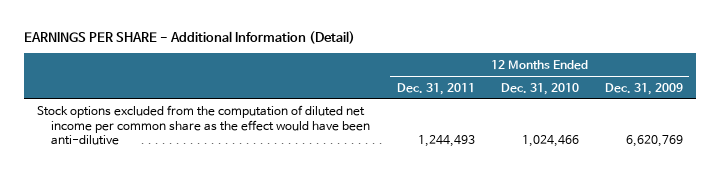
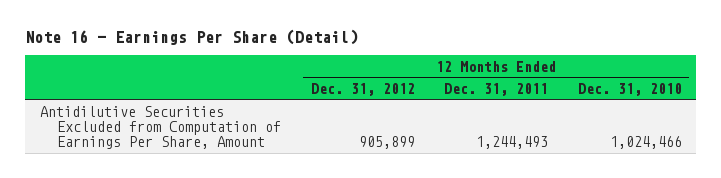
- EARNINGS PER SHARE - Additional Information (Detail)
+ Note 16 - Earnings Per Share (Detail)
- | 12 Months Ended Dec. 31, 2011 | 12 Months Ended Dec. 31, 2010 | 12 Months Ended Dec. 31, 2009
+ | 12 Months Ended Dec. 31, 2012 | 12 Months Ended Dec. 31, 2011 | 12 Months Ended Dec. 31, 2010
- Stock options excluded from the computation of diluted net income per common share as the effect would have been anti-dilutive | 1,244,493 | 1,024,466 | 6,620,769
+ Antidilutive Securities Excluded from Computation of Earnings Per Share, Amount | 905,899 | 1,244,493 | 1,024,466

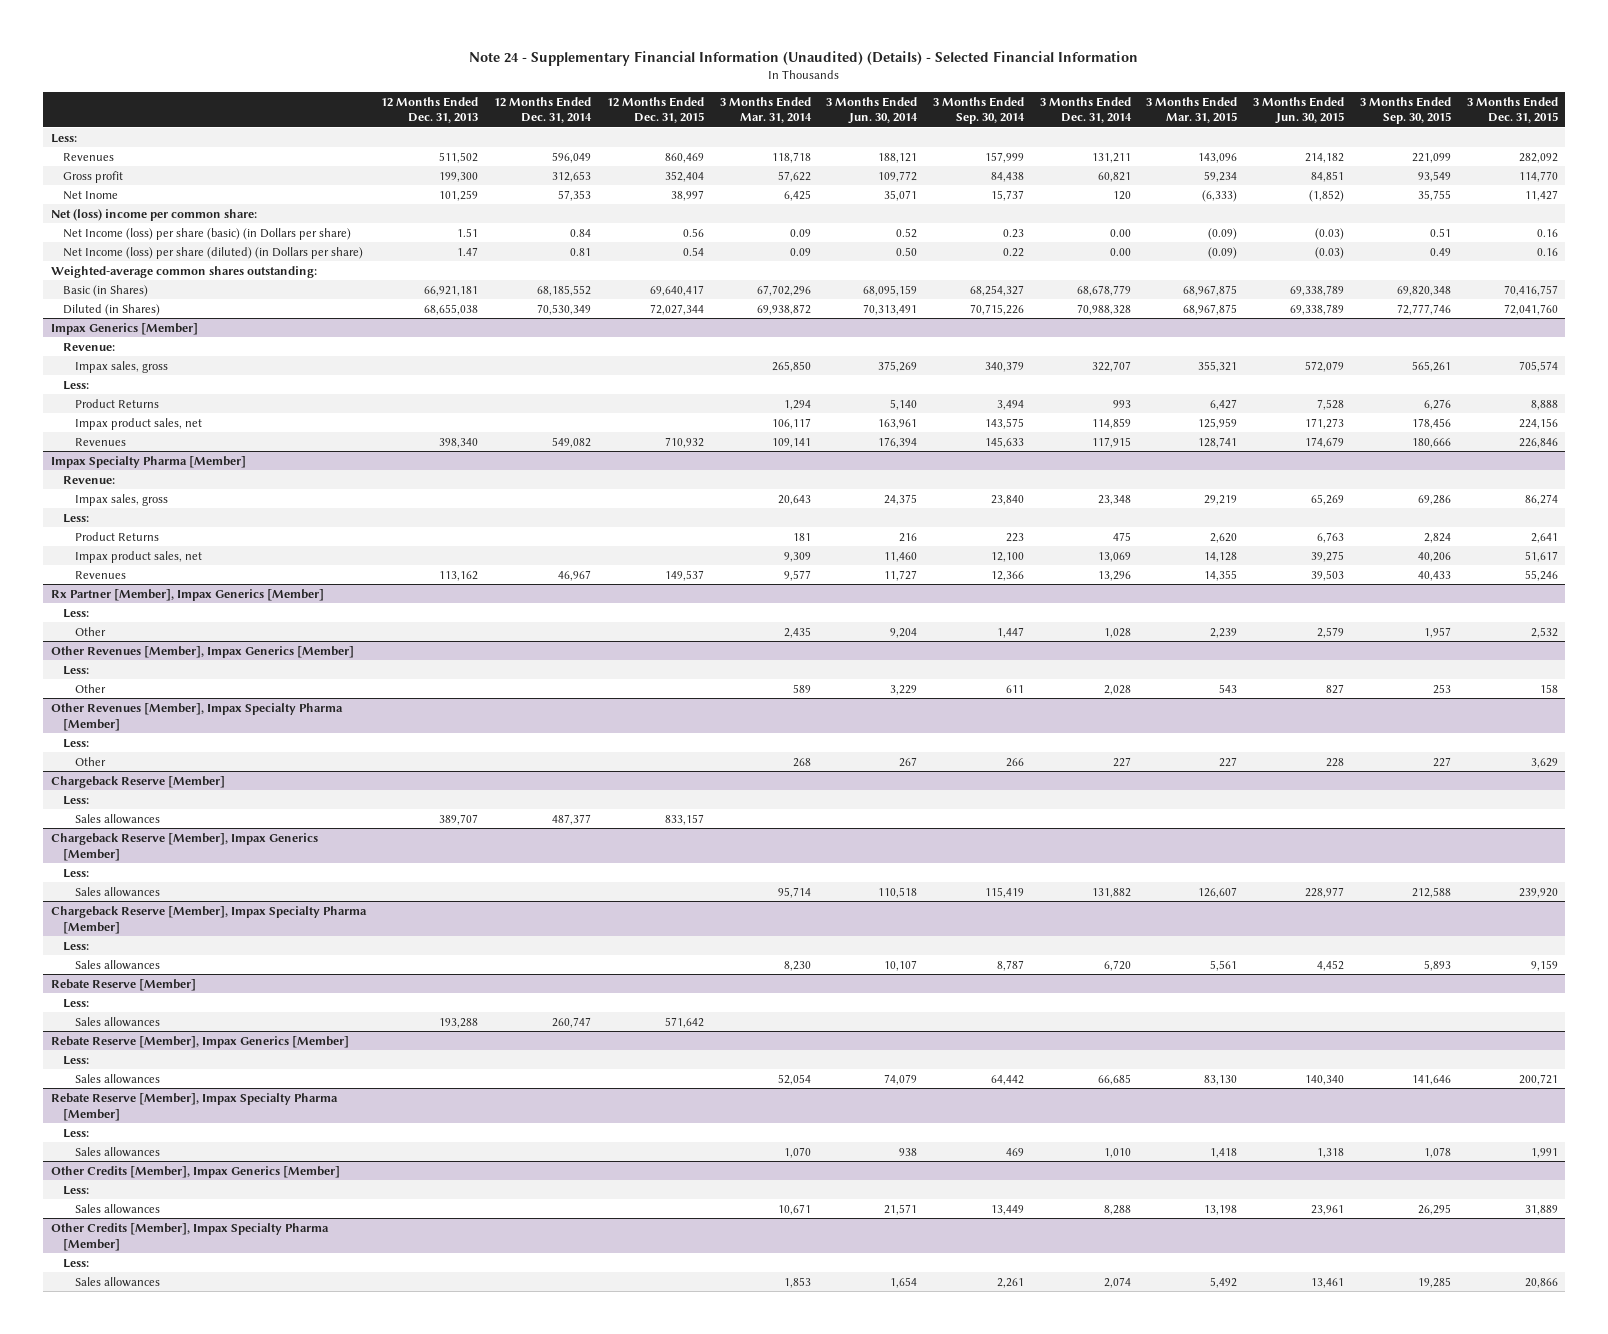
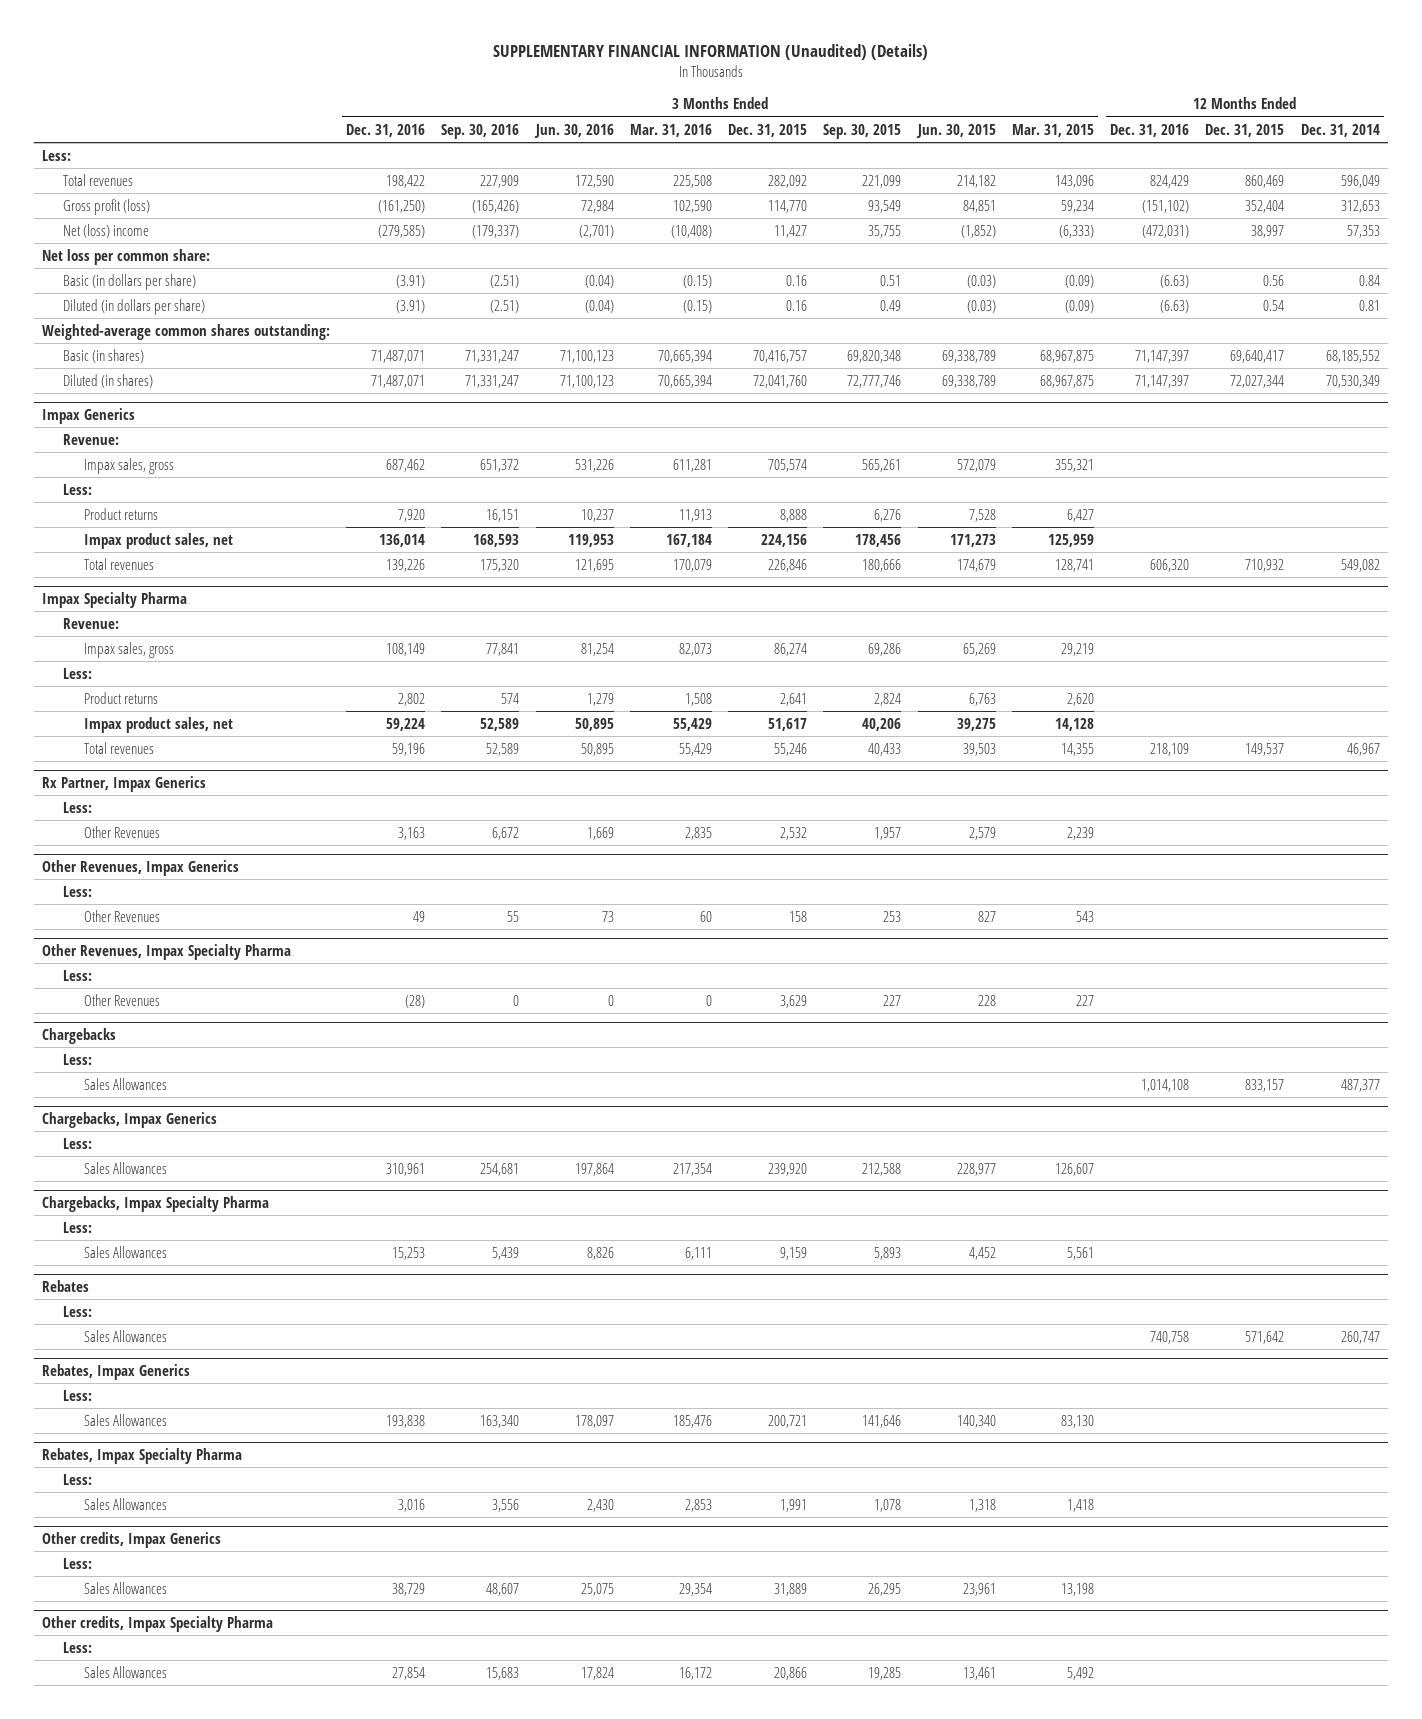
- Note 24 - Supplementary Financial Information (Unaudited) (Details) - Selected Financial Information
+ SUPPLEMENTARY FINANCIAL INFORMATION (Unaudited) (Details)
- | 12 Months Ended Dec. 31, 2013 | 12 Months Ended Dec. 31, 2014 | 12 Months Ended Dec. 31, 2015 | 3 Months Ended Mar. 31, 2014 | 3 Months Ended Jun. 30, 2014 | 3 Months Ended Sep. 30, 2014 | 3 Months Ended Dec. 31, 2014 | 3 Months Ended Mar. 31, 2015 | 3 Months Ended Jun. 30, 2015 | 3 Months Ended Sep. 30, 2015 | 3 Months Ended Dec. 31, 2015
+ | 3 Months Ended Dec. 31, 2016 | 3 Months Ended Sep. 30, 2016 | 3 Months Ended Jun. 30, 2016 | 3 Months Ended Mar. 31, 2016 | 3 Months Ended Dec. 31, 2015 | 3 Months Ended Sep. 30, 2015 | 3 Months Ended Jun. 30, 2015 | 3 Months Ended Mar. 31, 2015 | 12 Months Ended Dec. 31, 2016 | 12 Months Ended Dec. 31, 2015 | 12 Months Ended Dec. 31, 2014
- Revenues | 511,502 | 596,049 | 860,469 | 118,718 | 188,121 | 157,999 | 131,211 | 143,096 | 214,182 | 221,099 | 282,092
- Gross profit | 199,300 | 312,653 | 352,404 | 57,622 | 109,772 | 84,438 | 60,821 | 59,234 | 84,851 | 93,549 | 114,770
- Net Inome | 101,259 | 57,353 | 38,997 | 6,425 | 35,071 | 15,737 | 120 | (6,333) | (1,852) | 35,755 | 11,427
- Net (loss) income per common share:
- Net Income (loss) per share (basic) (in Dollars per share) | 1.51 | 0.84 | 0.56 | 0.09 | 0.52 | 0.23 | 0.00 | (0.09) | (0.03) | 0.51 | 0.16
- Net Income (loss) per share (diluted) (in Dollars per share) | 1.47 | 0.81 | 0.54 | 0.09 | 0.50 | 0.22 | 0.00 | (0.09) | (0.03) | 0.49 | 0.16
+ Total revenues | 198,422 | 227,909 | 172,590 | 225,508 | 282,092 | 221,099 | 214,182 | 143,096 | 824,429 | 860,469 | 596,049
+ Gross profit (loss) | (161,250) | (165,426) | 72,984 | 102,590 | 114,770 | 93,549 | 84,851 | 59,234 | (151,102) | 352,404 | 312,653
+ Net (loss) income | (279,585) | (179,337) | (2,701) | (10,408) | 11,427 | 35,755 | (1,852) | (6,333) | (472,031) | 38,997 | 57,353
+ Net loss per common share:
+ Basic (in dollars per share) | (3.91) | (2.51) | (0.04) | (0.15) | 0.16 | 0.51 | (0.03) | (0.09) | (6.63) | 0.56 | 0.84
+ Diluted (in dollars per share) | (3.91) | (2.51) | (0.04) | (0.15) | 0.16 | 0.49 | (0.03) | (0.09) | (6.63) | 0.54 | 0.81
- Basic (in Shares) | 66,921,181 | 68,185,552 | 69,640,417 | 67,702,296 | 68,095,159 | 68,254,327 | 68,678,779 | 68,967,875 | 69,338,789 | 69,820,348 | 70,416,757
- Diluted (in Shares) | 68,655,038 | 70,530,349 | 72,027,344 | 69,938,872 | 70,313,491 | 70,715,226 | 70,988,328 | 68,967,875 | 69,338,789 | 72,777,746 | 72,041,760
- Impax Generics [Member]
+ Basic (in shares) | 71,487,071 | 71,331,247 | 71,100,123 | 70,665,394 | 70,416,757 | 69,820,348 | 69,338,789 | 68,967,875 | 71,147,397 | 69,640,417 | 68,185,552
+ Diluted (in shares) | 71,487,071 | 71,331,247 | 71,100,123 | 70,665,394 | 72,041,760 | 72,777,746 | 69,338,789 | 68,967,875 | 71,147,397 | 72,027,344 | 70,530,349
+ Impax Generics
- Product Returns | | | | 1,294 | 5,140 | 3,494 | 993 | 6,427 | 7,528 | 6,276 | 8,888
+ Product returns | 7,920 | 16,151 | 10,237 | 11,913 | 8,888 | 6,276 | 7,528 | 6,427 | | |
- Revenues | 398,340 | 549,082 | 710,932 | 109,141 | 176,394 | 145,633 | 117,915 | 128,741 | 174,679 | 180,666 | 226,846
- Impax Specialty Pharma [Member]
+ Total revenues | 139,226 | 175,320 | 121,695 | 170,079 | 226,846 | 180,666 | 174,679 | 128,741 | 606,320 | 710,932 | 549,082
+ Impax Specialty Pharma
- Product Returns | | | | 181 | 216 | 223 | 475 | 2,620 | 6,763 | 2,824 | 2,641
+ Product returns | 2,802 | 574 | 1,279 | 1,508 | 2,641 | 2,824 | 6,763 | 2,620 | | |
- Revenues | 113,162 | 46,967 | 149,537 | 9,577 | 11,727 | 12,366 | 13,296 | 14,355 | 39,503 | 40,433 | 55,246
- Rx Partner [Member], Impax Generics [Member]
+ Total revenues | 59,196 | 52,589 | 50,895 | 55,429 | 55,246 | 40,433 | 39,503 | 14,355 | 218,109 | 149,537 | 46,967
+ Rx Partner, Impax Generics
- Other | | | | 2,435 | 9,204 | 1,447 | 1,028 | 2,239 | 2,579 | 1,957 | 2,532
- Other Revenues [Member], Impax Generics [Member]
+ Other Revenues | 3,163 | 6,672 | 1,669 | 2,835 | 2,532 | 1,957 | 2,579 | 2,239 | | |
+ Other Revenues, Impax Generics
- Other | | | | 589 | 3,229 | 611 | 2,028 | 543 | 827 | 253 | 158
- Other Revenues [Member], Impax Specialty Pharma [Member]
+ Other Revenues | 49 | 55 | 73 | 60 | 158 | 253 | 827 | 543 | | |
+ Other Revenues, Impax Specialty Pharma
- Other | | | | 268 | 267 | 266 | 227 | 227 | 228 | 227 | 3,629
- Chargeback Reserve [Member]
+ Other Revenues | (28) | 0 | 0 | 0 | 3,629 | 227 | 228 | 227 | | |
+ Chargebacks
- Sales allowances | 389,707 | 487,377 | 833,157 | | | | | | | |
- Chargeback Reserve [Member], Impax Generics [Member]
+ Sales Allowances | | | | | | | | | 1,014,108 | 833,157 | 487,377
+ Chargebacks, Impax Generics
- Sales allowances | | | | 95,714 | 110,518 | 115,419 | 131,882 | 126,607 | 228,977 | 212,588 | 239,920
- Chargeback Reserve [Member], Impax Specialty Pharma [Member]
+ Sales Allowances | 310,961 | 254,681 | 197,864 | 217,354 | 239,920 | 212,588 | 228,977 | 126,607 | | |
+ Chargebacks, Impax Specialty Pharma
- Sales allowances | | | | 8,230 | 10,107 | 8,787 | 6,720 | 5,561 | 4,452 | 5,893 | 9,159
- Rebate Reserve [Member]
+ Sales Allowances | 15,253 | 5,439 | 8,826 | 6,111 | 9,159 | 5,893 | 4,452 | 5,561 | | |
+ Rebates
- Sales allowances | 193,288 | 260,747 | 571,642 | | | | | | | |
- Rebate Reserve [Member], Impax Generics [Member]
+ Sales Allowances | | | | | | | | | 740,758 | 571,642 | 260,747
+ Rebates, Impax Generics
- Sales allowances | | | | 52,054 | 74,079 | 64,442 | 66,685 | 83,130 | 140,340 | 141,646 | 200,721
- Rebate Reserve [Member], Impax Specialty Pharma [Member]
+ Sales Allowances | 193,838 | 163,340 | 178,097 | 185,476 | 200,721 | 141,646 | 140,340 | 83,130 | | |
+ Rebates, Impax Specialty Pharma
- Sales allowances | | | | 1,070 | 938 | 469 | 1,010 | 1,418 | 1,318 | 1,078 | 1,991
- Other Credits [Member], Impax Generics [Member]
+ Sales Allowances | 3,016 | 3,556 | 2,430 | 2,853 | 1,991 | 1,078 | 1,318 | 1,418 | | |
+ Other credits, Impax Generics
- Sales allowances | | | | 10,671 | 21,571 | 13,449 | 8,288 | 13,198 | 23,961 | 26,295 | 31,889
- Other Credits [Member], Impax Specialty Pharma [Member]
+ Sales Allowances | 38,729 | 48,607 | 25,075 | 29,354 | 31,889 | 26,295 | 23,961 | 13,198 | | |
+ Other credits, Impax Specialty Pharma
- Sales allowances | | | | 1,853 | 1,654 | 2,261 | 2,074 | 5,492 | 13,461 | 19,285 | 20,866
+ Sales Allowances | 27,854 | 15,683 | 17,824 | 16,172 | 20,866 | 19,285 | 13,461 | 5,492 | | |

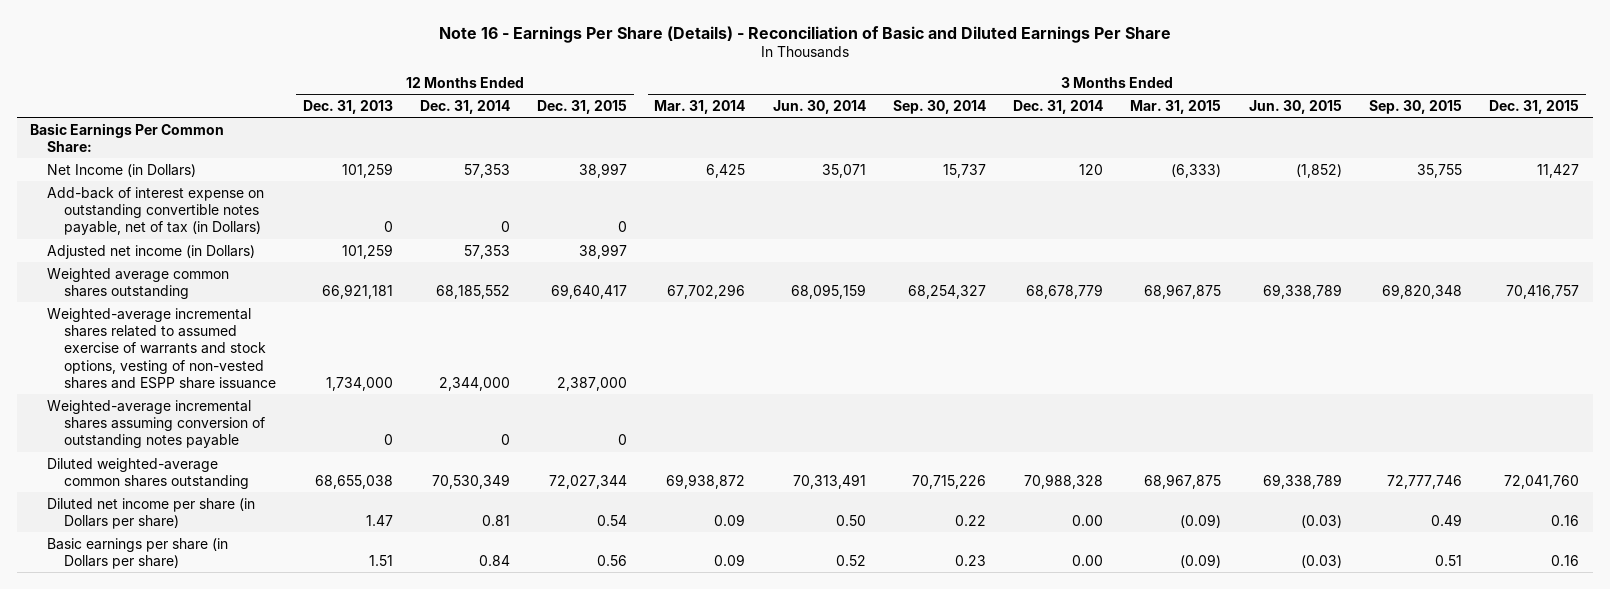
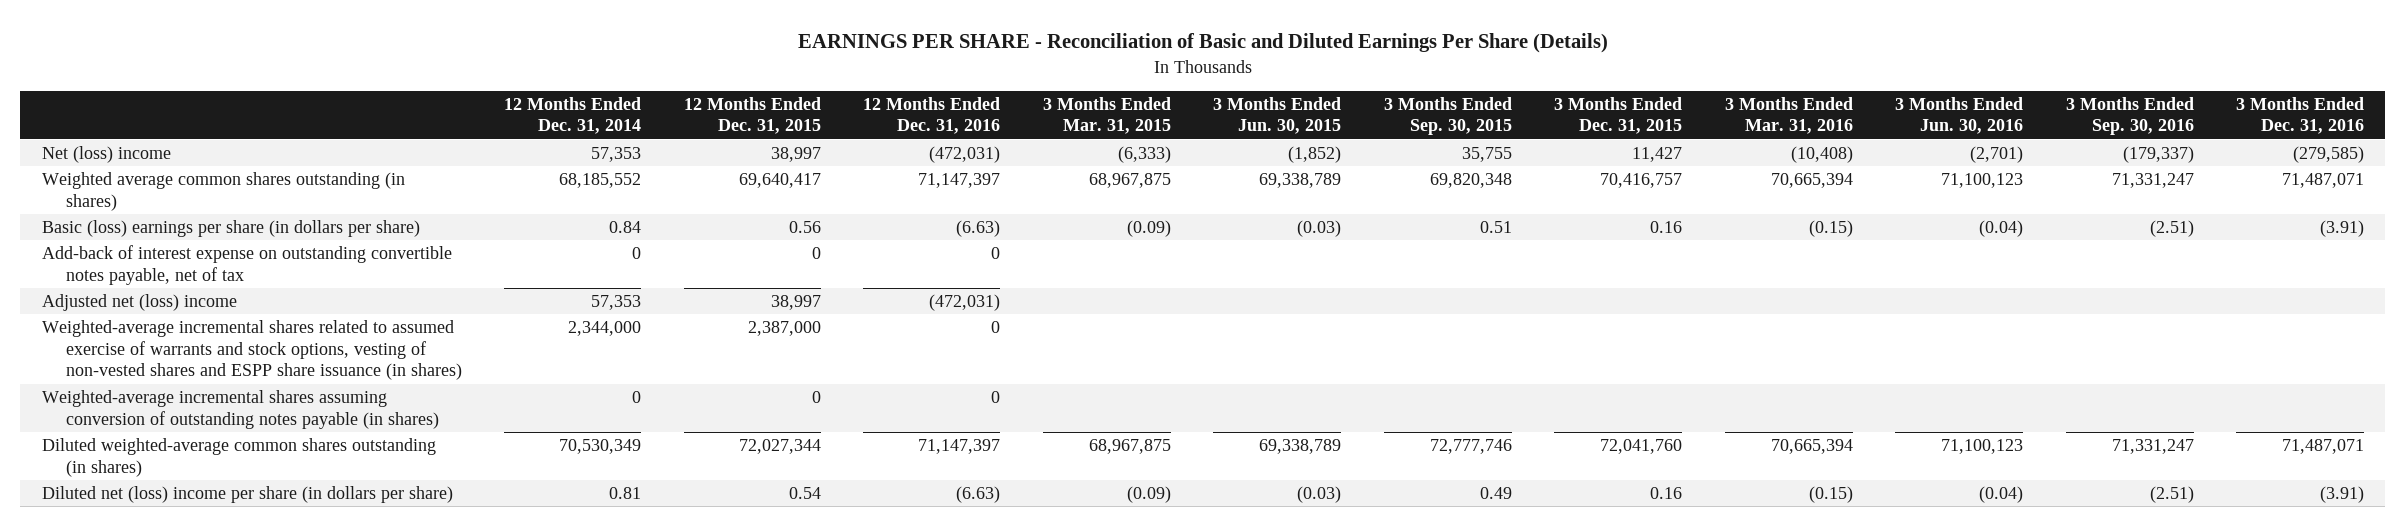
- Note 16 - Earnings Per Share (Details) - Reconciliation of Basic and Diluted Earnings Per Share
+ EARNINGS PER SHARE - Reconciliation of Basic and Diluted Earnings Per Share (Details)
- | 12 Months Ended Dec. 31, 2013 | 12 Months Ended Dec. 31, 2014 | 12 Months Ended Dec. 31, 2015 | 3 Months Ended Mar. 31, 2014 | 3 Months Ended Jun. 30, 2014 | 3 Months Ended Sep. 30, 2014 | 3 Months Ended Dec. 31, 2014 | 3 Months Ended Mar. 31, 2015 | 3 Months Ended Jun. 30, 2015 | 3 Months Ended Sep. 30, 2015 | 3 Months Ended Dec. 31, 2015
+ | 12 Months Ended Dec. 31, 2014 | 12 Months Ended Dec. 31, 2015 | 12 Months Ended Dec. 31, 2016 | 3 Months Ended Mar. 31, 2015 | 3 Months Ended Jun. 30, 2015 | 3 Months Ended Sep. 30, 2015 | 3 Months Ended Dec. 31, 2015 | 3 Months Ended Mar. 31, 2016 | 3 Months Ended Jun. 30, 2016 | 3 Months Ended Sep. 30, 2016 | 3 Months Ended Dec. 31, 2016
- Basic Earnings Per Common Share:
- Net Income (in Dollars) | 101,259 | 57,353 | 38,997 | 6,425 | 35,071 | 15,737 | 120 | (6,333) | (1,852) | 35,755 | 11,427
- Add-back of interest expense on outstanding convertible notes payable, net of tax (in Dollars) | 0 | 0 | 0 | | | | | | | |
- Adjusted net income (in Dollars) | 101,259 | 57,353 | 38,997 | | | | | | | |
- Weighted average common shares outstanding | 66,921,181 | 68,185,552 | 69,640,417 | 67,702,296 | 68,095,159 | 68,254,327 | 68,678,779 | 68,967,875 | 69,338,789 | 69,820,348 | 70,416,757
- Weighted-average incremental shares related to assumed exercise of warrants and stock options, vesting of non-vested shares and ESPP share issuance | 1,734,000 | 2,344,000 | 2,387,000 | | | | | | | |
- Weighted-average incremental shares assuming conversion of outstanding notes payable | 0 | 0 | 0 | | | | | | | |
- Diluted weighted-average common shares outstanding | 68,655,038 | 70,530,349 | 72,027,344 | 69,938,872 | 70,313,491 | 70,715,226 | 70,988,328 | 68,967,875 | 69,338,789 | 72,777,746 | 72,041,760
- Diluted net income per share (in Dollars per share) | 1.47 | 0.81 | 0.54 | 0.09 | 0.50 | 0.22 | 0.00 | (0.09) | (0.03) | 0.49 | 0.16
- Basic earnings per share (in Dollars per share) | 1.51 | 0.84 | 0.56 | 0.09 | 0.52 | 0.23 | 0.00 | (0.09) | (0.03) | 0.51 | 0.16
+ Net (loss) income | 57,353 | 38,997 | (472,031) | (6,333) | (1,852) | 35,755 | 11,427 | (10,408) | (2,701) | (179,337) | (279,585)
+ Weighted average common shares outstanding (in shares) | 68,185,552 | 69,640,417 | 71,147,397 | 68,967,875 | 69,338,789 | 69,820,348 | 70,416,757 | 70,665,394 | 71,100,123 | 71,331,247 | 71,487,071
+ Basic (loss) earnings per share (in dollars per share) | 0.84 | 0.56 | (6.63) | (0.09) | (0.03) | 0.51 | 0.16 | (0.15) | (0.04) | (2.51) | (3.91)
+ Add-back of interest expense on outstanding convertible notes payable, net of tax | 0 | 0 | 0 | | | | | | | |
+ Adjusted net (loss) income | 57,353 | 38,997 | (472,031) | | | | | | | |
+ Weighted-average incremental shares related to assumed exercise of warrants and stock options, vesting of non-vested shares and ESPP share issuance (in shares) | 2,344,000 | 2,387,000 | 0 | | | | | | | |
+ Weighted-average incremental shares assuming conversion of outstanding notes payable (in shares) | 0 | 0 | 0 | | | | | | | |
+ Diluted weighted-average common shares outstanding (in shares) | 70,530,349 | 72,027,344 | 71,147,397 | 68,967,875 | 69,338,789 | 72,777,746 | 72,041,760 | 70,665,394 | 71,100,123 | 71,331,247 | 71,487,071
+ Diluted net (loss) income per share (in dollars per share) | 0.81 | 0.54 | (6.63) | (0.09) | (0.03) | 0.49 | 0.16 | (0.15) | (0.04) | (2.51) | (3.91)

